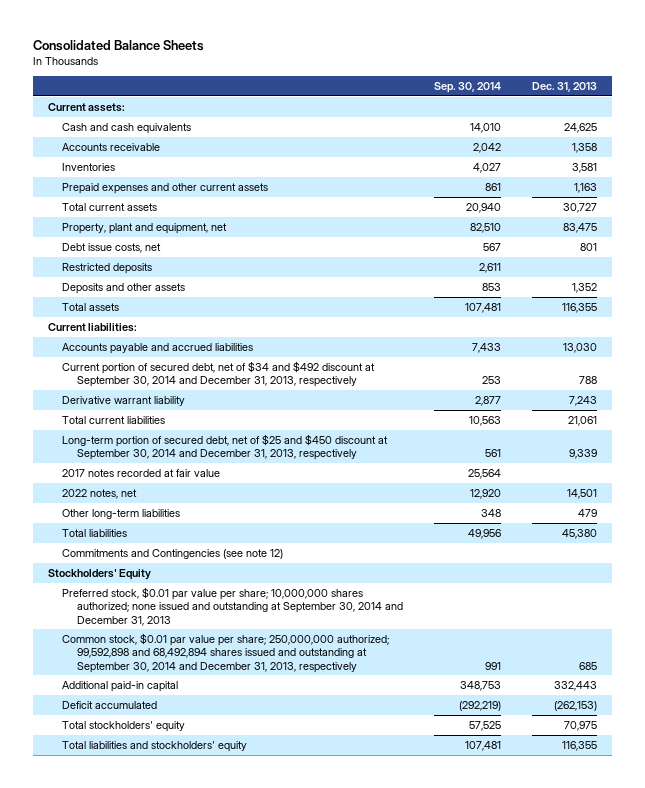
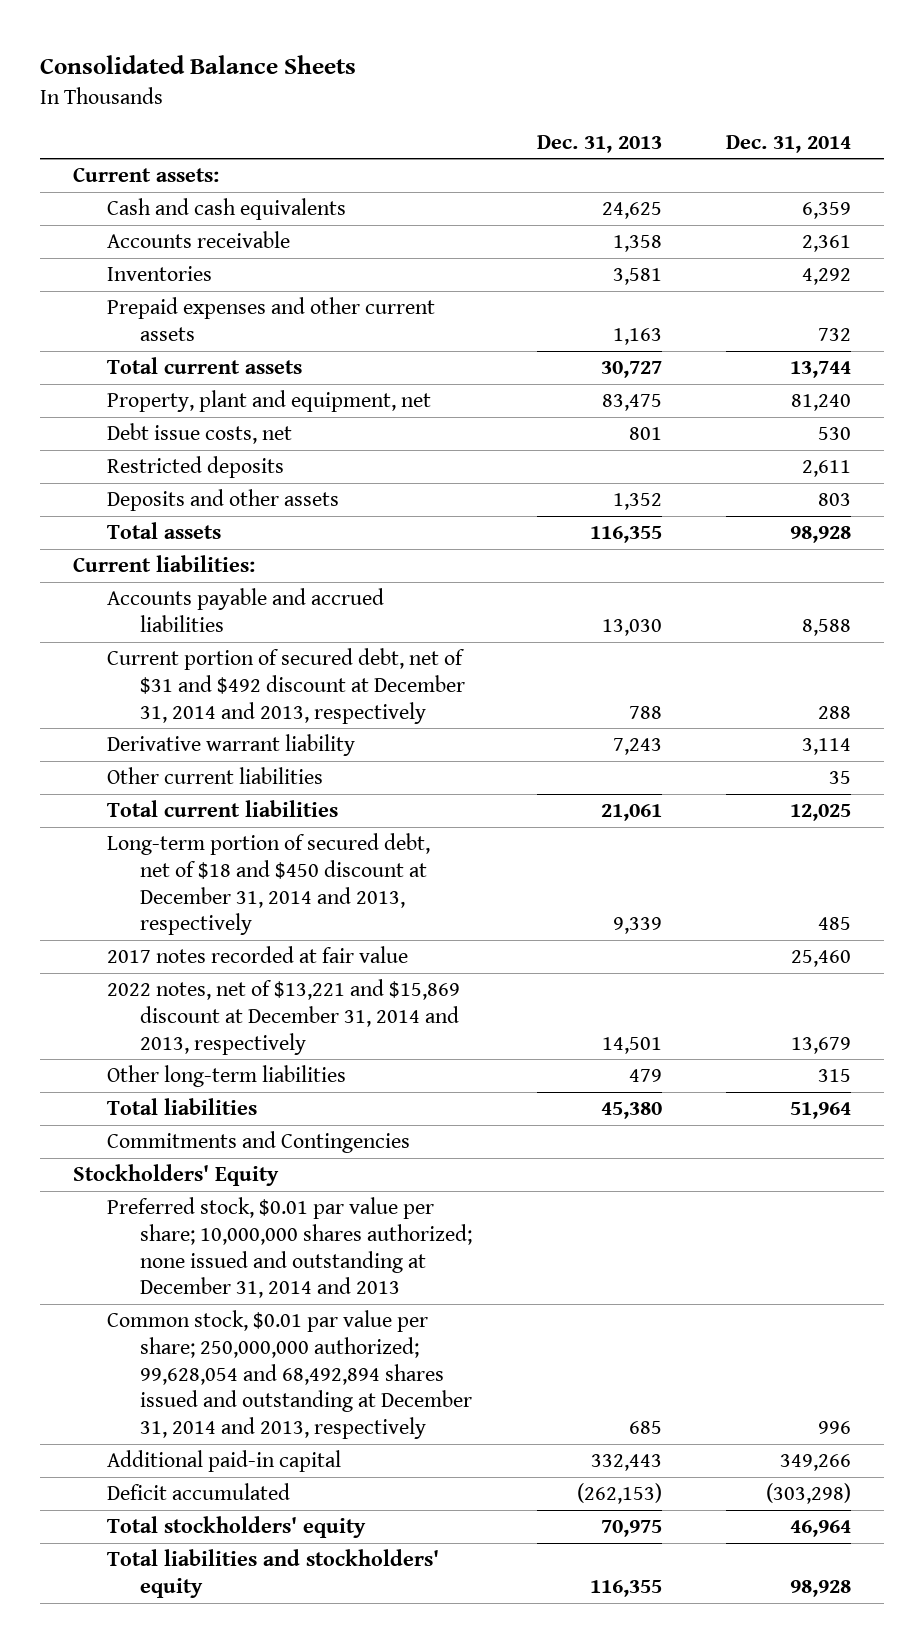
- | Sep. 30, 2014 | Dec. 31, 2013
+ | Dec. 31, 2013 | Dec. 31, 2014
- Current portion of secured debt, net of $34 and $492 discount at September 30, 2014 and December 31, 2013, respectively | 253 | 788
+ Current portion of secured debt, net of $31 and $492 discount at December 31, 2014 and 2013, respectively | 788 | 288
+ Other current liabilities | | 35
- Long-term portion of secured debt, net of $25 and $450 discount at September 30, 2014 and December 31, 2013, respectively | 561 | 9,339
+ Long-term portion of secured debt, net of $18 and $450 discount at December 31, 2014 and 2013, respectively | 9,339 | 485
- 2022 notes, net | 12,920 | 14,501
+ 2022 notes, net of $13,221 and $15,869 discount at December 31, 2014 and 2013, respectively | 14,501 | 13,679
- Commitments and Contingencies (see note 12)
+ Commitments and Contingencies
- Preferred stock, $0.01 par value per share; 10,000,000 shares authorized; none issued and outstanding at September 30, 2014 and December 31, 2013
- Common stock, $0.01 par value per share; 250,000,000 authorized; 99,592,898 and 68,492,894 shares issued and outstanding at September 30, 2014 and December 31, 2013, respectively | 991 | 685
+ Preferred stock, $0.01 par value per share; 10,000,000 shares authorized; none issued and outstanding at December 31, 2014 and 2013
+ Common stock, $0.01 par value per share; 250,000,000 authorized; 99,628,054 and 68,492,894 shares issued and outstanding at December 31, 2014 and 2013, respectively | 685 | 996

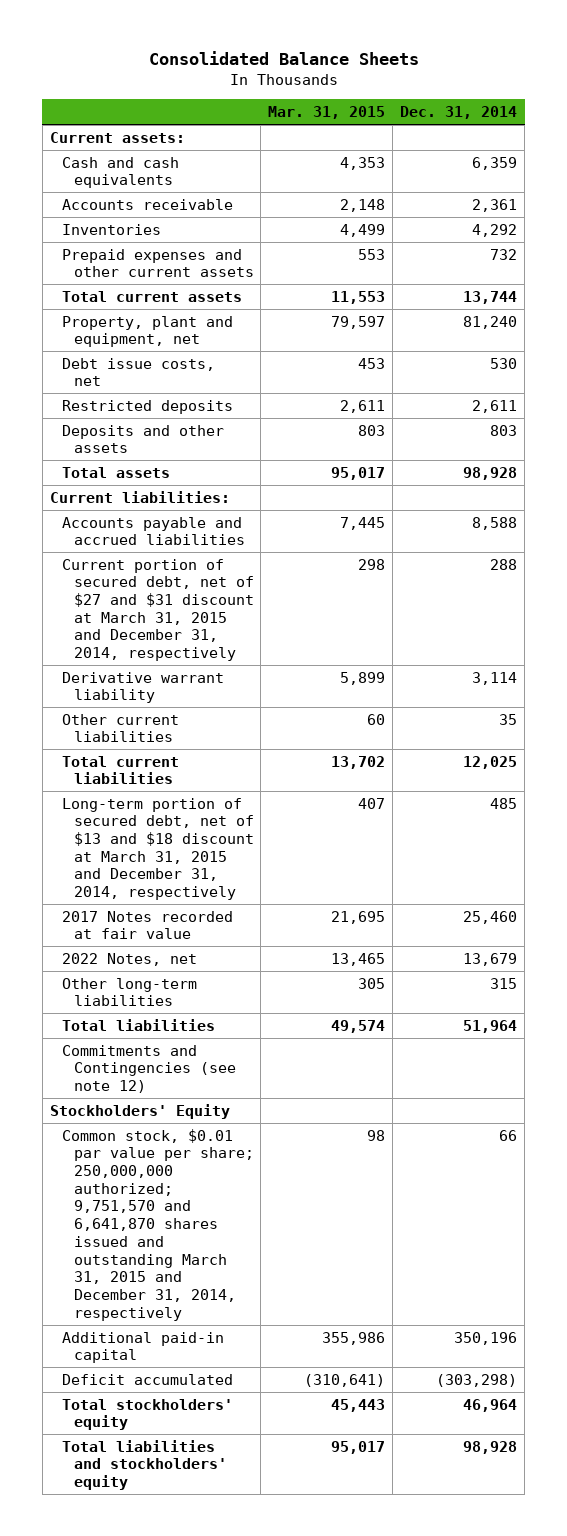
- | Dec. 31, 2013 | Dec. 31, 2014
+ | Mar. 31, 2015 | Dec. 31, 2014
- Current portion of secured debt, net of $31 and $492 discount at December 31, 2014 and 2013, respectively | 788 | 288
+ Current portion of secured debt, net of $27 and $31 discount at March 31, 2015 and December 31, 2014, respectively | 298 | 288
- Long-term portion of secured debt, net of $18 and $450 discount at December 31, 2014 and 2013, respectively | 9,339 | 485
- 2017 notes recorded at fair value | | 25,460
- 2022 notes, net of $13,221 and $15,869 discount at December 31, 2014 and 2013, respectively | 14,501 | 13,679
+ Long-term portion of secured debt, net of $13 and $18 discount at March 31, 2015 and December 31, 2014, respectively | 407 | 485
+ 2017 Notes recorded at fair value | 21,695 | 25,460
+ 2022 Notes, net | 13,465 | 13,679
- Commitments and Contingencies
+ Commitments and Contingencies (see note 12)
- Preferred stock, $0.01 par value per share; 10,000,000 shares authorized; none issued and outstanding at December 31, 2014 and 2013
- Common stock, $0.01 par value per share; 250,000,000 authorized; 99,628,054 and 68,492,894 shares issued and outstanding at December 31, 2014 and 2013, respectively | 685 | 996
- Additional paid-in capital | 332,443 | 349,266
+ Common stock, $0.01 par value per share; 250,000,000 authorized; 9,751,570 and 6,641,870 shares issued and outstanding March 31, 2015 and December 31, 2014, respectively | 98 | 66
+ Additional paid-in capital | 355,986 | 350,196

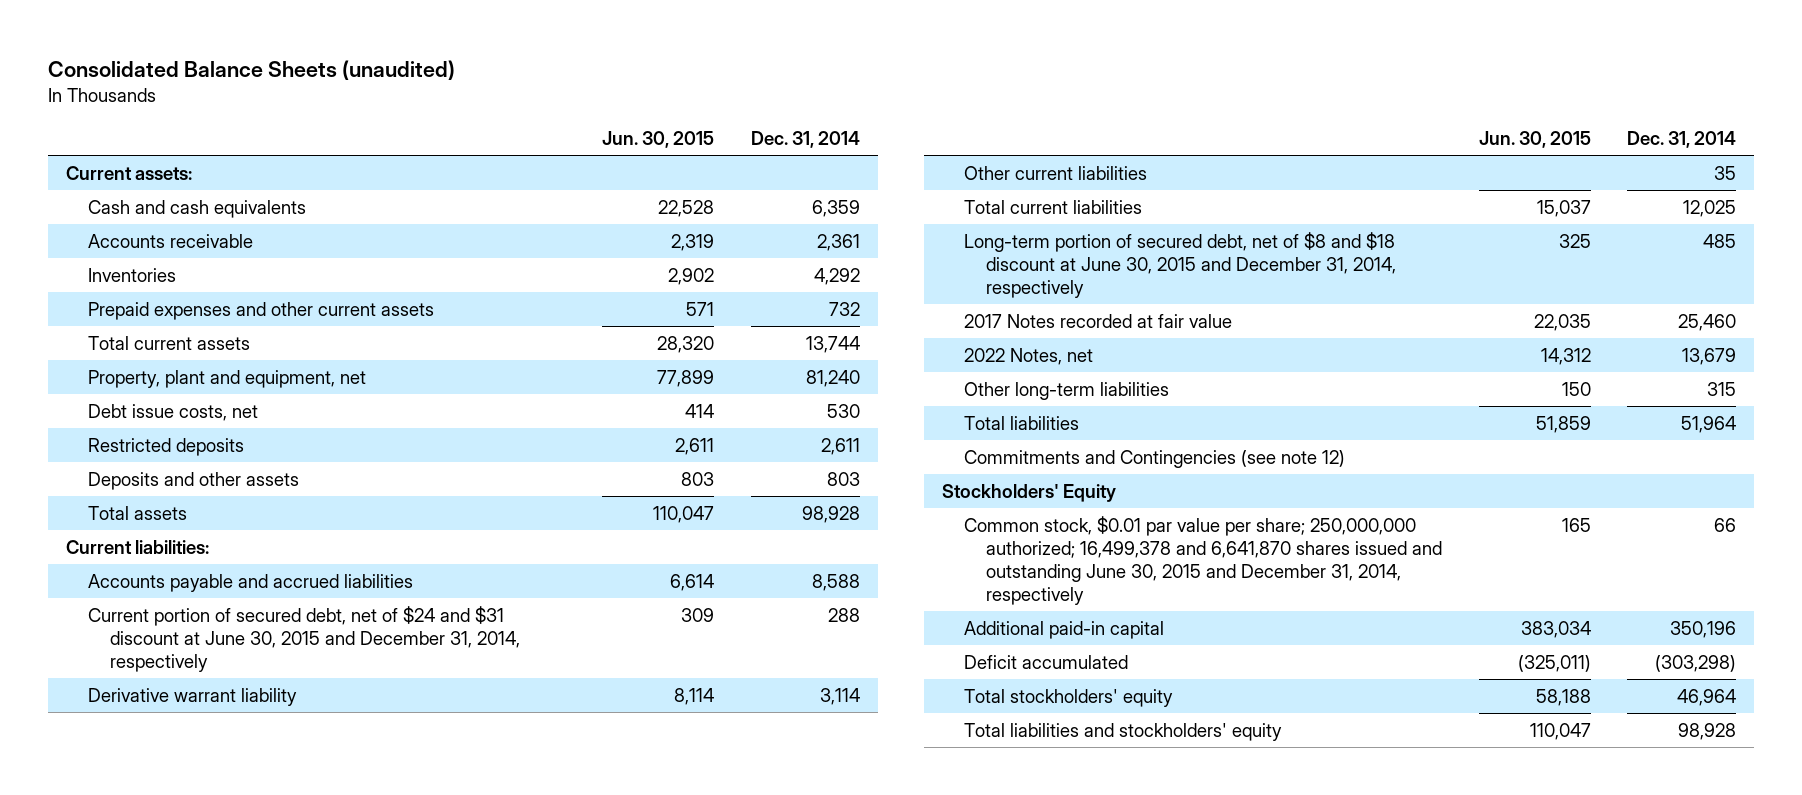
- Consolidated Balance Sheets
+ Consolidated Balance Sheets (unaudited)
- | Mar. 31, 2015 | Dec. 31, 2014
+ | Jun. 30, 2015 | Dec. 31, 2014
- Current portion of secured debt, net of $27 and $31 discount at March 31, 2015 and December 31, 2014, respectively | 298 | 288
+ Current portion of secured debt, net of $24 and $31 discount at June 30, 2015 and December 31, 2014, respectively | 309 | 288
- Long-term portion of secured debt, net of $13 and $18 discount at March 31, 2015 and December 31, 2014, respectively | 407 | 485
+ Long-term portion of secured debt, net of $8 and $18 discount at June 30, 2015 and December 31, 2014, respectively | 325 | 485
- Common stock, $0.01 par value per share; 250,000,000 authorized; 9,751,570 and 6,641,870 shares issued and outstanding March 31, 2015 and December 31, 2014, respectively | 98 | 66
+ Common stock, $0.01 par value per share; 250,000,000 authorized; 16,499,378 and 6,641,870 shares issued and outstanding June 30, 2015 and December 31, 2014, respectively | 165 | 66

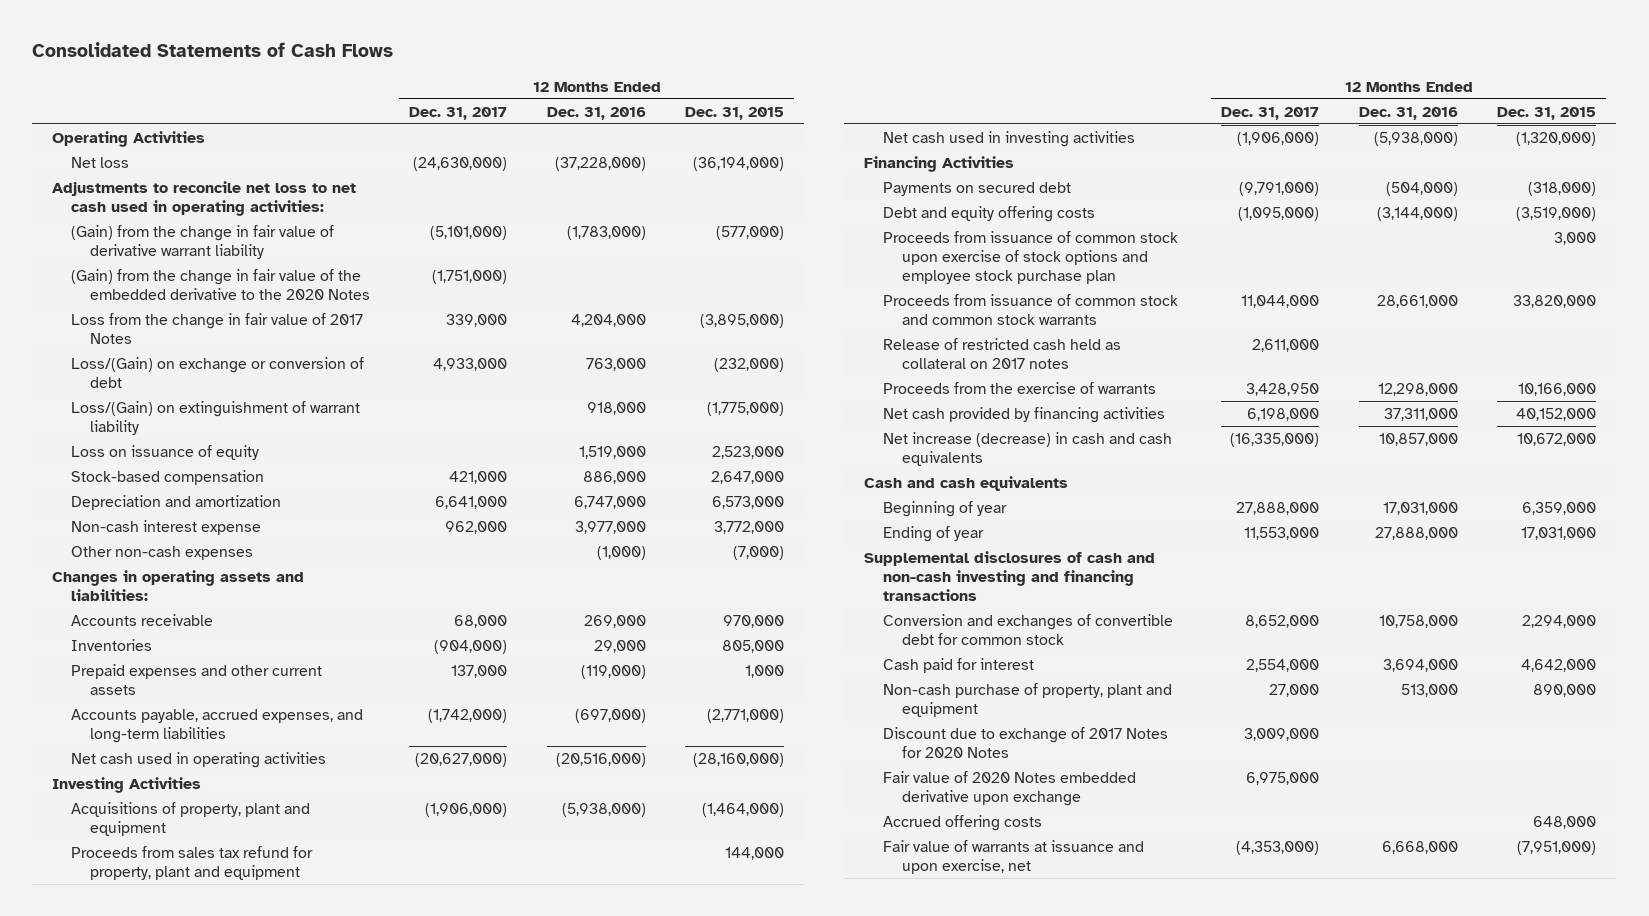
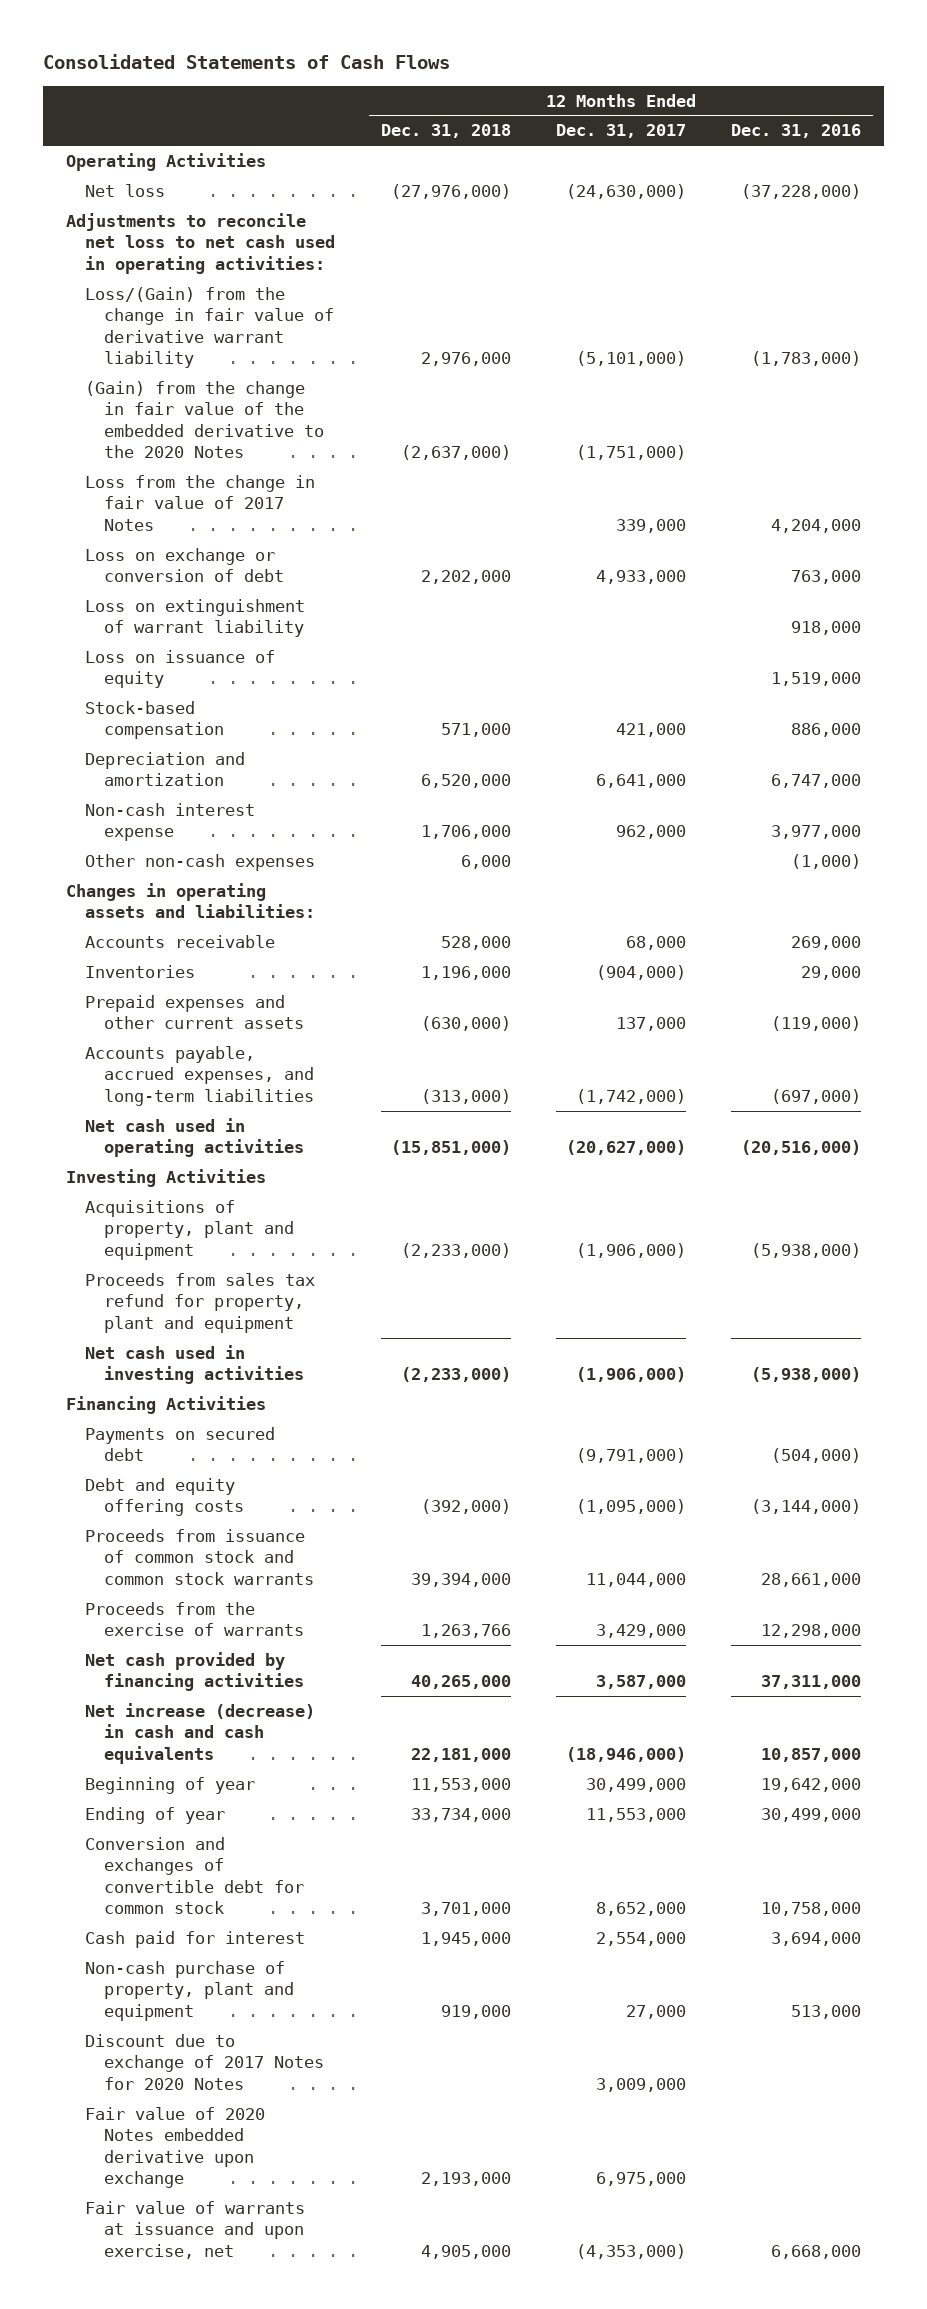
- | 12 Months Ended Dec. 31, 2017 | 12 Months Ended Dec. 31, 2016 | 12 Months Ended Dec. 31, 2015
+ | 12 Months Ended Dec. 31, 2018 | 12 Months Ended Dec. 31, 2017 | 12 Months Ended Dec. 31, 2016
- (Gain) from the change in fair value of derivative warrant liability | (5,101,000) | (1,783,000) | (577,000)
+ Loss/(Gain) from the change in fair value of derivative warrant liability | 2,976,000 | (5,101,000) | (1,783,000)
- Loss/(Gain) on exchange or conversion of debt | 4,933,000 | 763,000 | (232,000)
- Loss/(Gain) on extinguishment of warrant liability | | 918,000 | (1,775,000)
+ Loss on exchange or conversion of debt | 2,202,000 | 4,933,000 | 763,000
+ Loss on extinguishment of warrant liability | | | 918,000
- Proceeds from issuance of common stock upon exercise of stock options and employee stock purchase plan | | | 3,000
- Release of restricted cash held as collateral on 2017 notes | 2,611,000 | |
- Proceeds from the exercise of warrants | 3,428,950 | 12,298,000 | 10,166,000
- Net cash provided by financing activities | 6,198,000 | 37,311,000 | 40,152,000
- Net increase (decrease) in cash and cash equivalents | (16,335,000) | 10,857,000 | 10,672,000
- Cash and cash equivalents
- Beginning of year | 27,888,000 | 17,031,000 | 6,359,000
- Ending of year | 11,553,000 | 27,888,000 | 17,031,000
- Supplemental disclosures of cash and non-cash investing and financing transactions
+ Proceeds from the exercise of warrants | 1,263,766 | 3,429,000 | 12,298,000
+ Net cash provided by financing activities | 40,265,000 | 3,587,000 | 37,311,000
+ Net increase (decrease) in cash and cash equivalents | 22,181,000 | (18,946,000) | 10,857,000
+ Beginning of year | 11,553,000 | 30,499,000 | 19,642,000
+ Ending of year | 33,734,000 | 11,553,000 | 30,499,000
- Accrued offering costs | | | 648,000

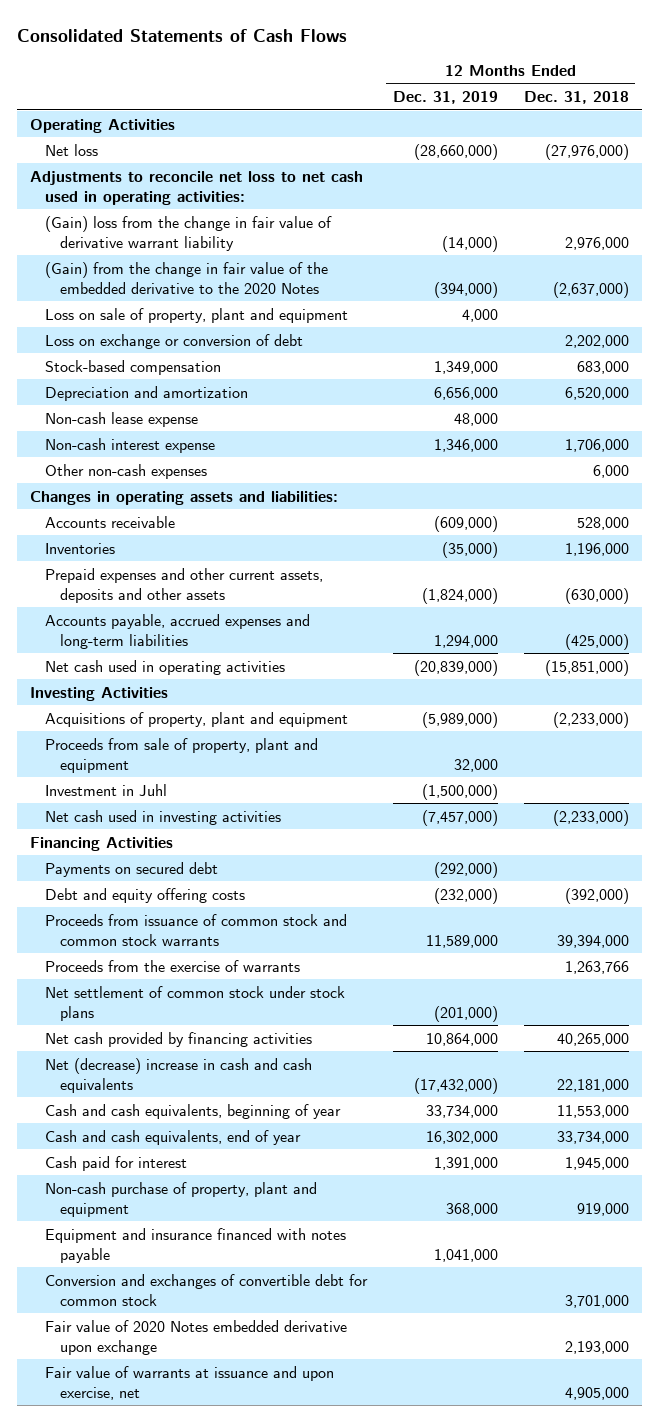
- | 12 Months Ended Dec. 31, 2018 | 12 Months Ended Dec. 31, 2017 | 12 Months Ended Dec. 31, 2016
+ | 12 Months Ended Dec. 31, 2019 | 12 Months Ended Dec. 31, 2018
- Loss/(Gain) from the change in fair value of derivative warrant liability | 2,976,000 | (5,101,000) | (1,783,000)
+ (Gain) loss from the change in fair value of derivative warrant liability | (14,000) | 2,976,000
- Loss from the change in fair value of 2017 Notes | | 339,000 | 4,204,000
+ Loss on sale of property, plant and equipment | 4,000 |
- Loss on extinguishment of warrant liability | | | 918,000
- Loss on issuance of equity | | | 1,519,000
- Stock-based compensation | 571,000 | 421,000 | 886,000
+ Stock-based compensation | 1,349,000 | 683,000
+ Non-cash lease expense | 48,000 |
- Prepaid expenses and other current assets | (630,000) | 137,000 | (119,000)
- Accounts payable, accrued expenses, and long-term liabilities | (313,000) | (1,742,000) | (697,000)
+ Prepaid expenses and other current assets, deposits and other assets | (1,824,000) | (630,000)
+ Accounts payable, accrued expenses and long-term liabilities | 1,294,000 | (425,000)
- Proceeds from sales tax refund for property, plant and equipment
+ Proceeds from sale of property, plant and equipment | 32,000 |
+ Investment in Juhl | (1,500,000) |
+ Net settlement of common stock under stock plans | (201,000) |
- Net increase (decrease) in cash and cash equivalents | 22,181,000 | (18,946,000) | 10,857,000
- Beginning of year | 11,553,000 | 30,499,000 | 19,642,000
- Ending of year | 33,734,000 | 11,553,000 | 30,499,000
+ Net (decrease) increase in cash and cash equivalents | (17,432,000) | 22,181,000
+ Cash and cash equivalents, beginning of year | 33,734,000 | 11,553,000
+ Cash and cash equivalents, end of year | 16,302,000 | 33,734,000
- Discount due to exchange of 2017 Notes for 2020 Notes | | 3,009,000 |
+ Equipment and insurance financed with notes payable | 1,041,000 |
moved down: Conversion and exchanges of convertible debt for common stock | | 3,701,000

